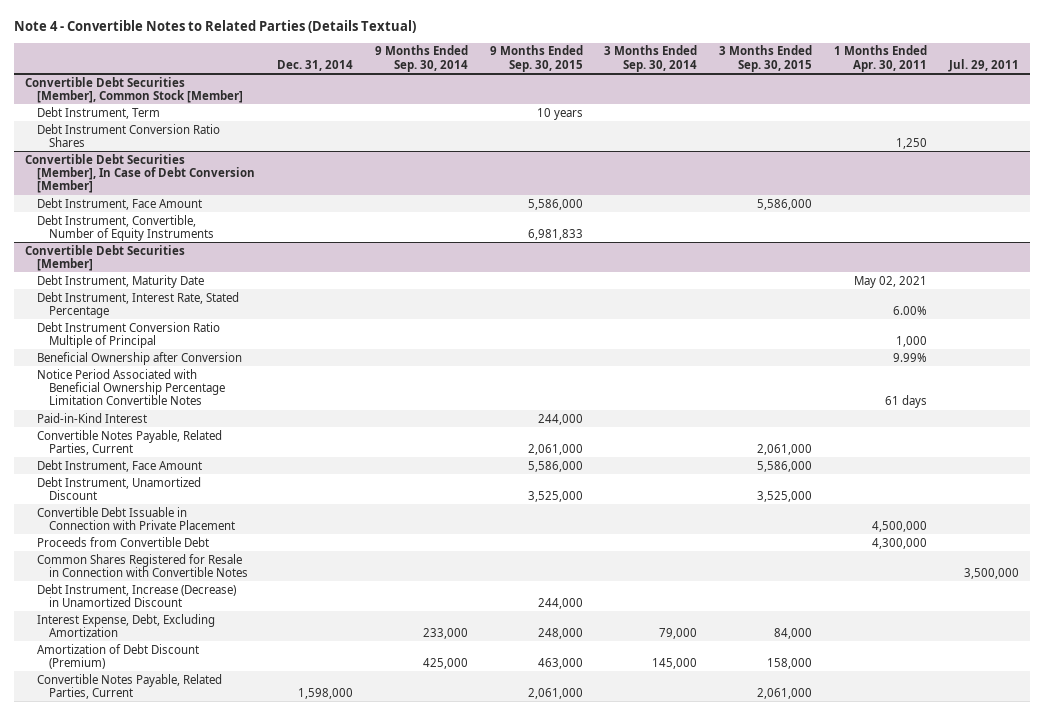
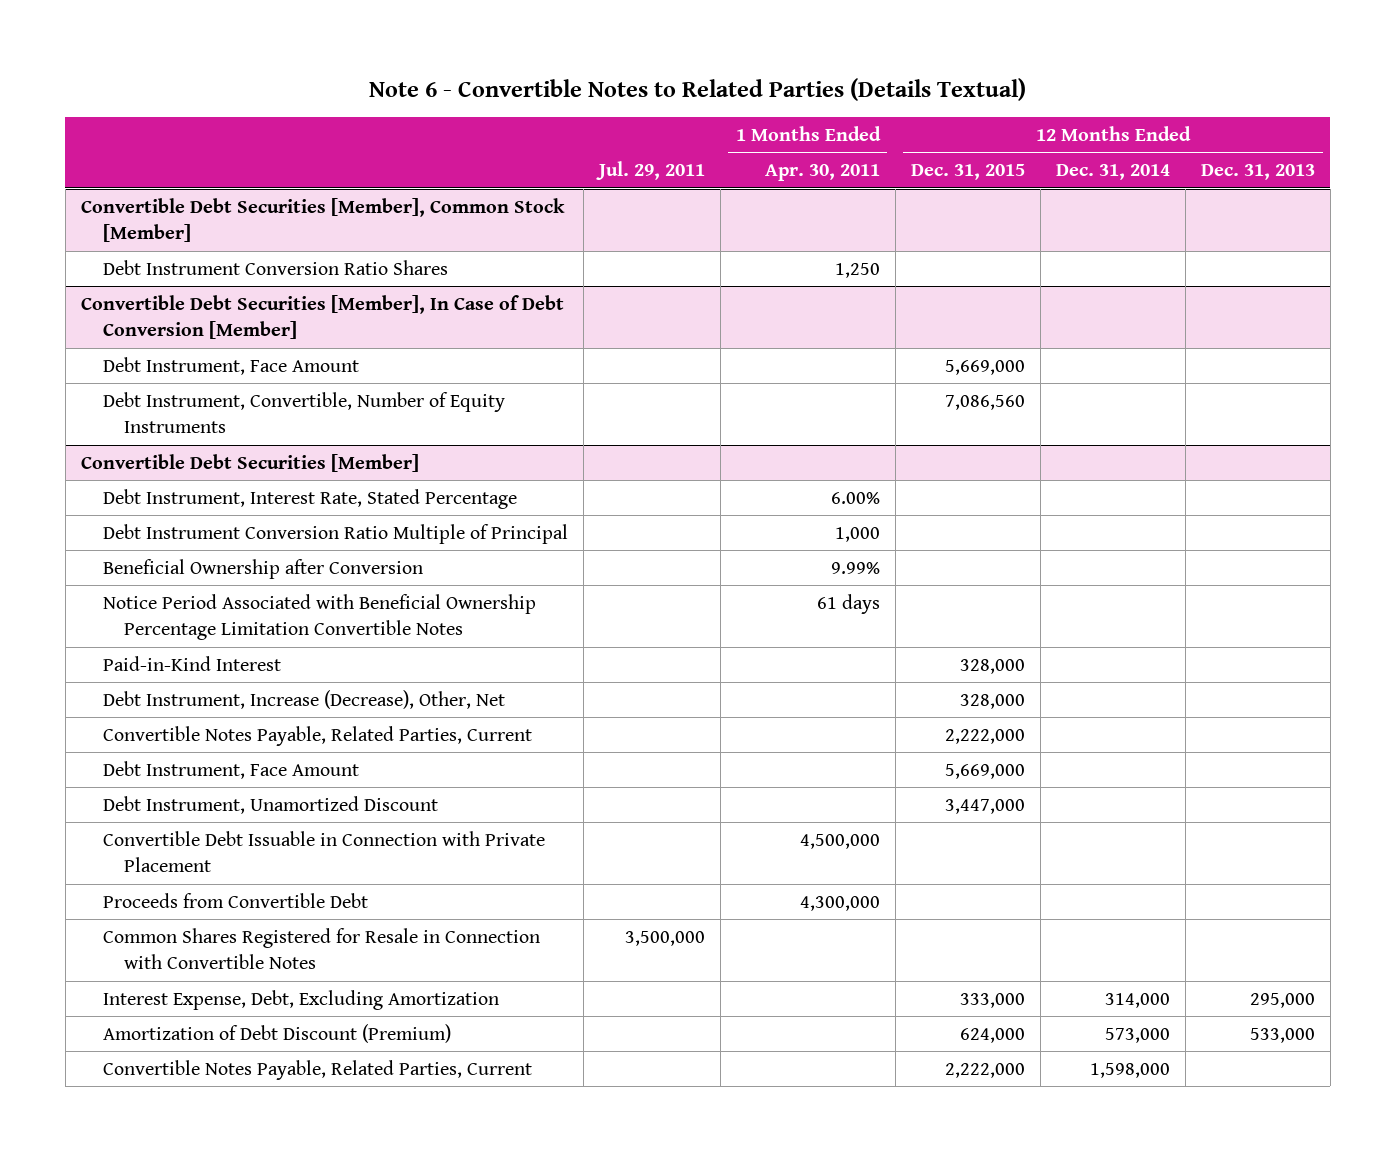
- Note 4 - Convertible Notes to Related Parties (Details Textual)
+ Note 6 - Convertible Notes to Related Parties (Details Textual)
- | Dec. 31, 2014 | 9 Months Ended Sep. 30, 2014 | 9 Months Ended Sep. 30, 2015 | 3 Months Ended Sep. 30, 2014 | 3 Months Ended Sep. 30, 2015 | 1 Months Ended Apr. 30, 2011 | Jul. 29, 2011
+ | Jul. 29, 2011 | 1 Months Ended Apr. 30, 2011 | 12 Months Ended Dec. 31, 2015 | 12 Months Ended Dec. 31, 2014 | 12 Months Ended Dec. 31, 2013
@ Convertible Debt Securities [Member], Common Stock [Member]
- Debt Instrument, Term | | | 10 years | | | |
@ Convertible Debt Securities [Member]
- Debt Instrument, Maturity Date | | | | | | May 02, 2021 |
+ Debt Instrument, Increase (Decrease), Other, Net | | | 328,000 | |
- Debt Instrument, Increase (Decrease) in Unamortized Discount | | | 244,000 | | | |

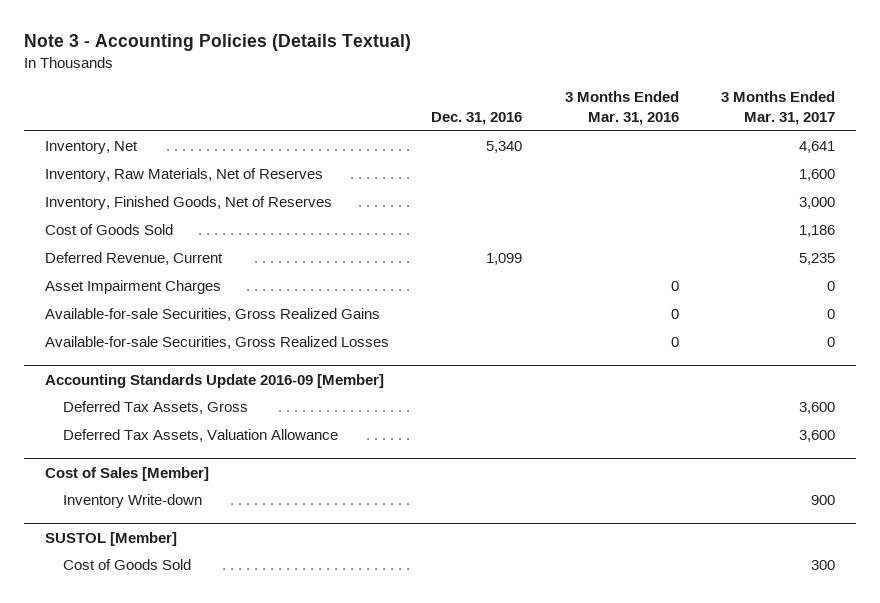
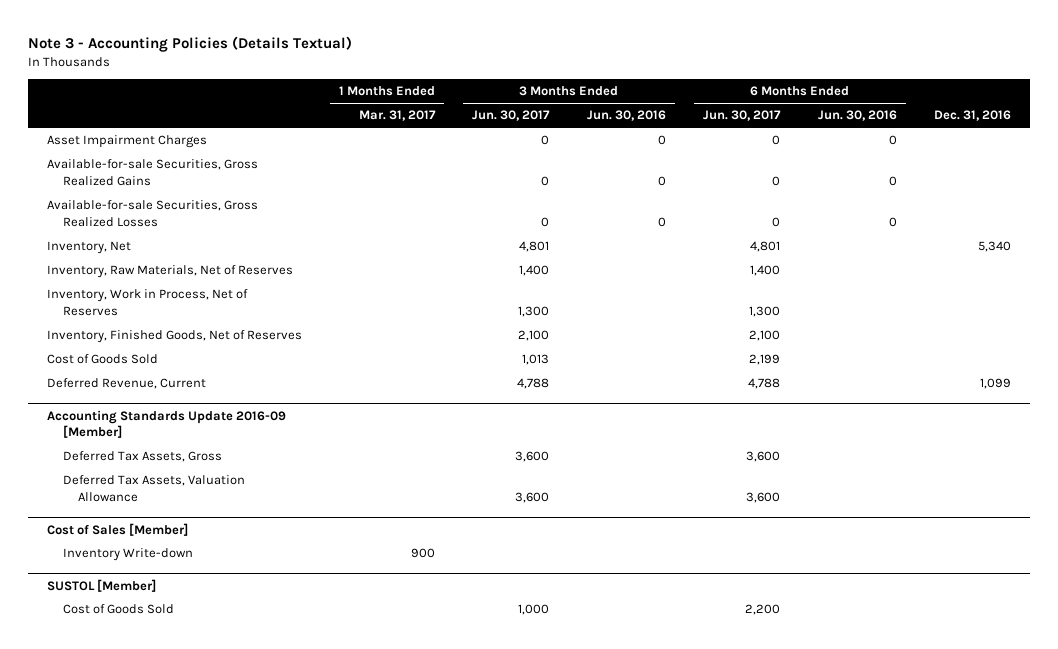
- | Dec. 31, 2016 | 3 Months Ended Mar. 31, 2016 | 3 Months Ended Mar. 31, 2017
+ | 1 Months Ended Mar. 31, 2017 | 3 Months Ended Jun. 30, 2017 | 3 Months Ended Jun. 30, 2016 | 6 Months Ended Jun. 30, 2017 | 6 Months Ended Jun. 30, 2016 | Dec. 31, 2016
moved up: Asset Impairment Charges | | 0 | 0 | 0 | 0 |
moved up: Available-for-sale Securities, Gross Realized Gains | | 0 | 0 | 0 | 0 |
moved up: Available-for-sale Securities, Gross Realized Losses | | 0 | 0 | 0 | 0 |
+ Inventory, Work in Process, Net of Reserves | | 1,300 | | 1,300 | |

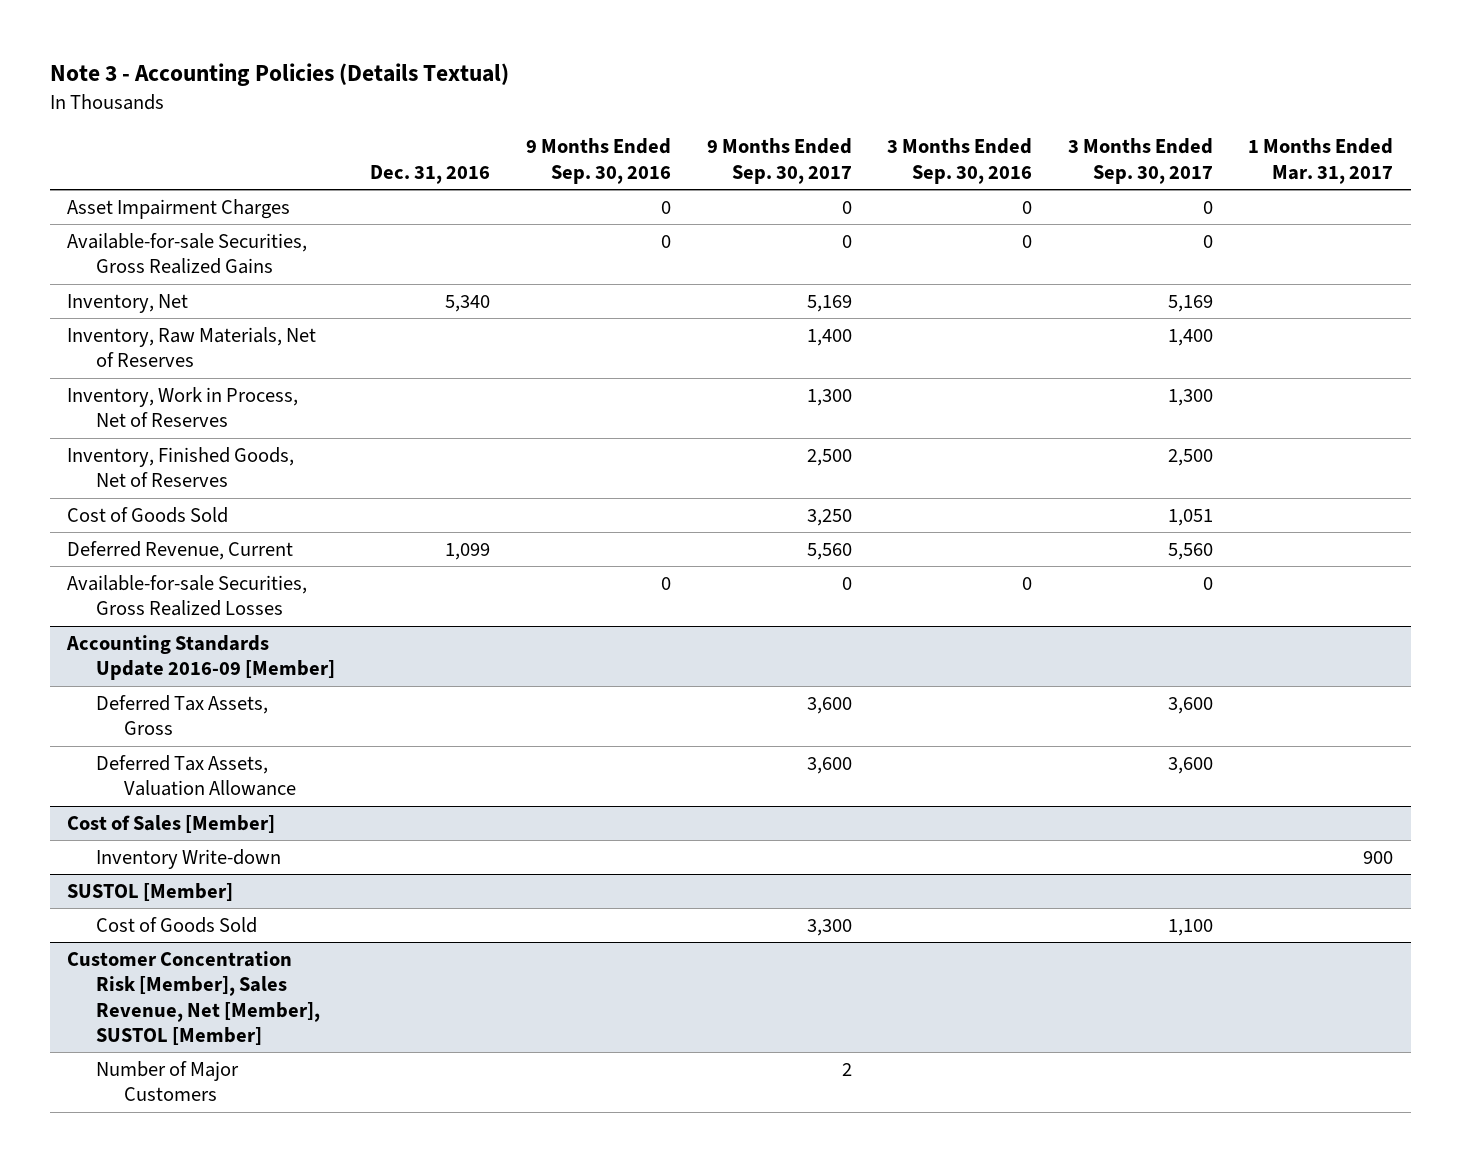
- | 1 Months Ended Mar. 31, 2017 | 3 Months Ended Jun. 30, 2017 | 3 Months Ended Jun. 30, 2016 | 6 Months Ended Jun. 30, 2017 | 6 Months Ended Jun. 30, 2016 | Dec. 31, 2016
+ | Dec. 31, 2016 | 9 Months Ended Sep. 30, 2016 | 9 Months Ended Sep. 30, 2017 | 3 Months Ended Sep. 30, 2016 | 3 Months Ended Sep. 30, 2017 | 1 Months Ended Mar. 31, 2017
moved down: Available-for-sale Securities, Gross Realized Losses | | 0 | 0 | 0 | 0 |
+ Customer Concentration Risk [Member], Sales Revenue, Net [Member], SUSTOL [Member]
+ Number of Major Customers | | | 2 | | |

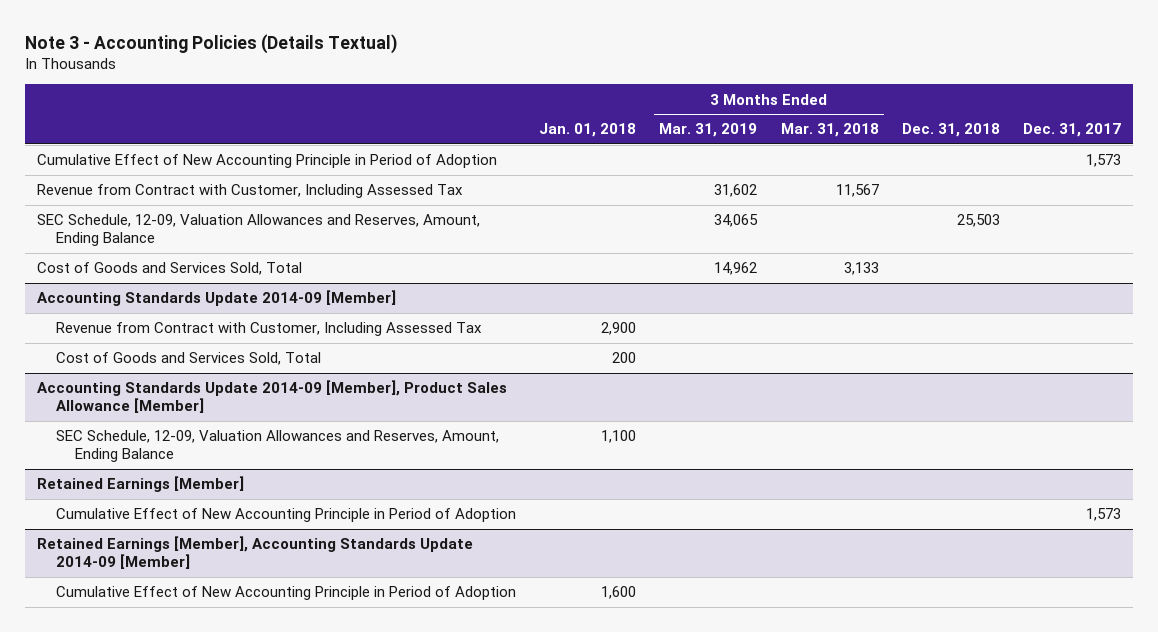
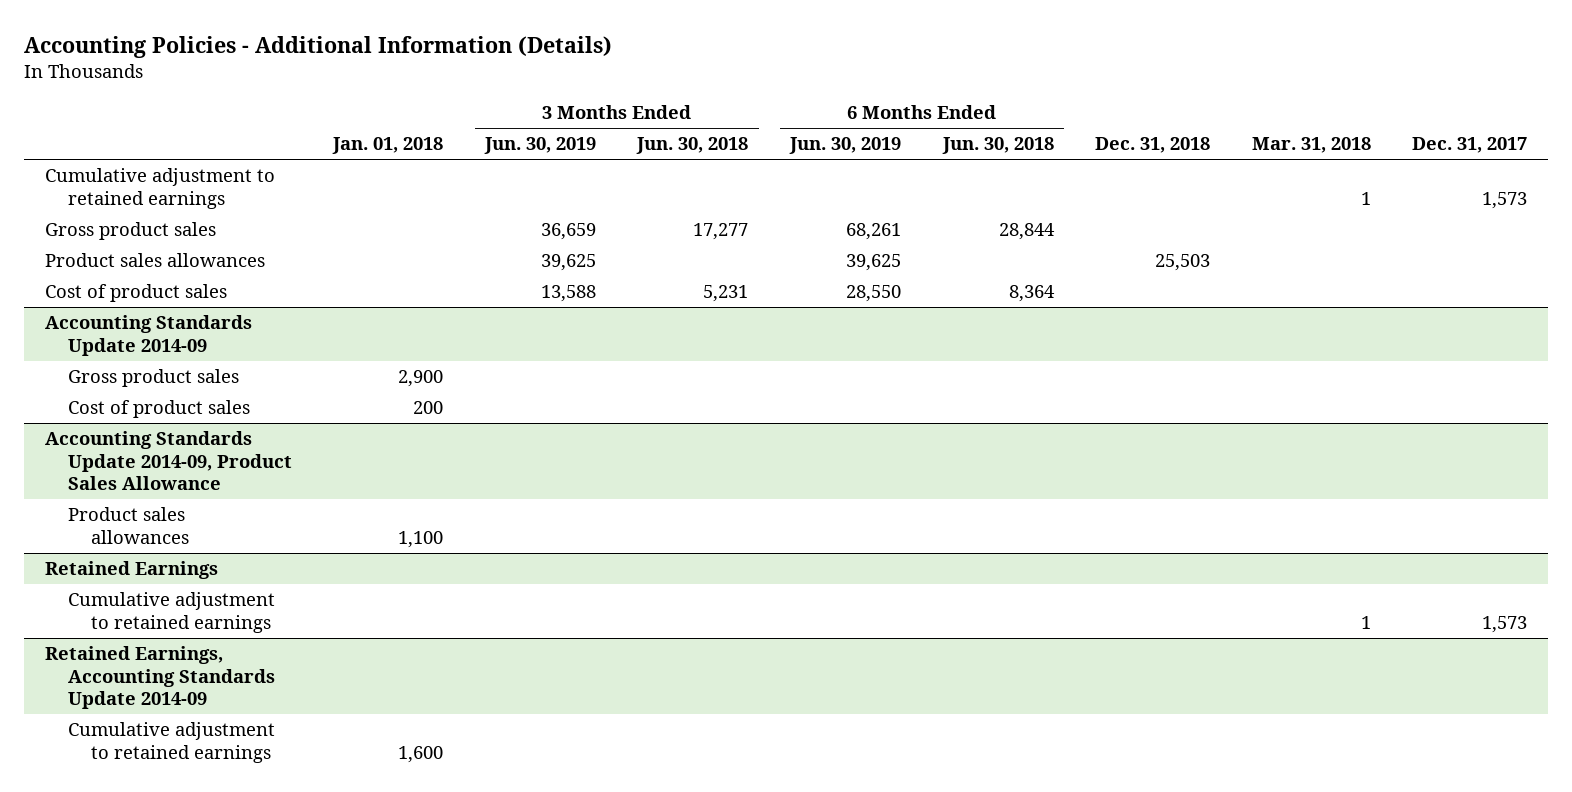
- Note 3 - Accounting Policies (Details Textual)
+ Accounting Policies - Additional Information (Details)
- | Jan. 01, 2018 | 3 Months Ended Mar. 31, 2019 | 3 Months Ended Mar. 31, 2018 | Dec. 31, 2018 | Dec. 31, 2017
+ | Jan. 01, 2018 | 3 Months Ended Jun. 30, 2019 | 3 Months Ended Jun. 30, 2018 | 6 Months Ended Jun. 30, 2019 | 6 Months Ended Jun. 30, 2018 | Dec. 31, 2018 | Mar. 31, 2018 | Dec. 31, 2017
- Cumulative Effect of New Accounting Principle in Period of Adoption | | | | | 1,573
- Revenue from Contract with Customer, Including Assessed Tax | | 31,602 | 11,567 | |
- SEC Schedule, 12-09, Valuation Allowances and Reserves, Amount, Ending Balance | | 34,065 | | 25,503 |
- Cost of Goods and Services Sold, Total | | 14,962 | 3,133 | |
- Accounting Standards Update 2014-09 [Member]
- Revenue from Contract with Customer, Including Assessed Tax | 2,900 | | | |
- Cost of Goods and Services Sold, Total | 200 | | | |
- Accounting Standards Update 2014-09 [Member], Product Sales Allowance [Member]
- SEC Schedule, 12-09, Valuation Allowances and Reserves, Amount, Ending Balance | 1,100 | | | |
- Retained Earnings [Member]
- Cumulative Effect of New Accounting Principle in Period of Adoption | | | | | 1,573
- Retained Earnings [Member], Accounting Standards Update 2014-09 [Member]
- Cumulative Effect of New Accounting Principle in Period of Adoption | 1,600 | | | |
+ Cumulative adjustment to retained earnings | | | | | | | 1 | 1,573
+ Gross product sales | | 36,659 | 17,277 | 68,261 | 28,844 | | |
+ Product sales allowances | | 39,625 | | 39,625 | | 25,503 | |
+ Cost of product sales | | 13,588 | 5,231 | 28,550 | 8,364 | | |
+ Accounting Standards Update 2014-09
+ Gross product sales | 2,900 | | | | | | |
+ Cost of product sales | 200 | | | | | | |
+ Accounting Standards Update 2014-09, Product Sales Allowance
+ Product sales allowances | 1,100 | | | | | | |
+ Retained Earnings
+ Cumulative adjustment to retained earnings | | | | | | | 1 | 1,573
+ Retained Earnings, Accounting Standards Update 2014-09
+ Cumulative adjustment to retained earnings | 1,600 | | | | | | |

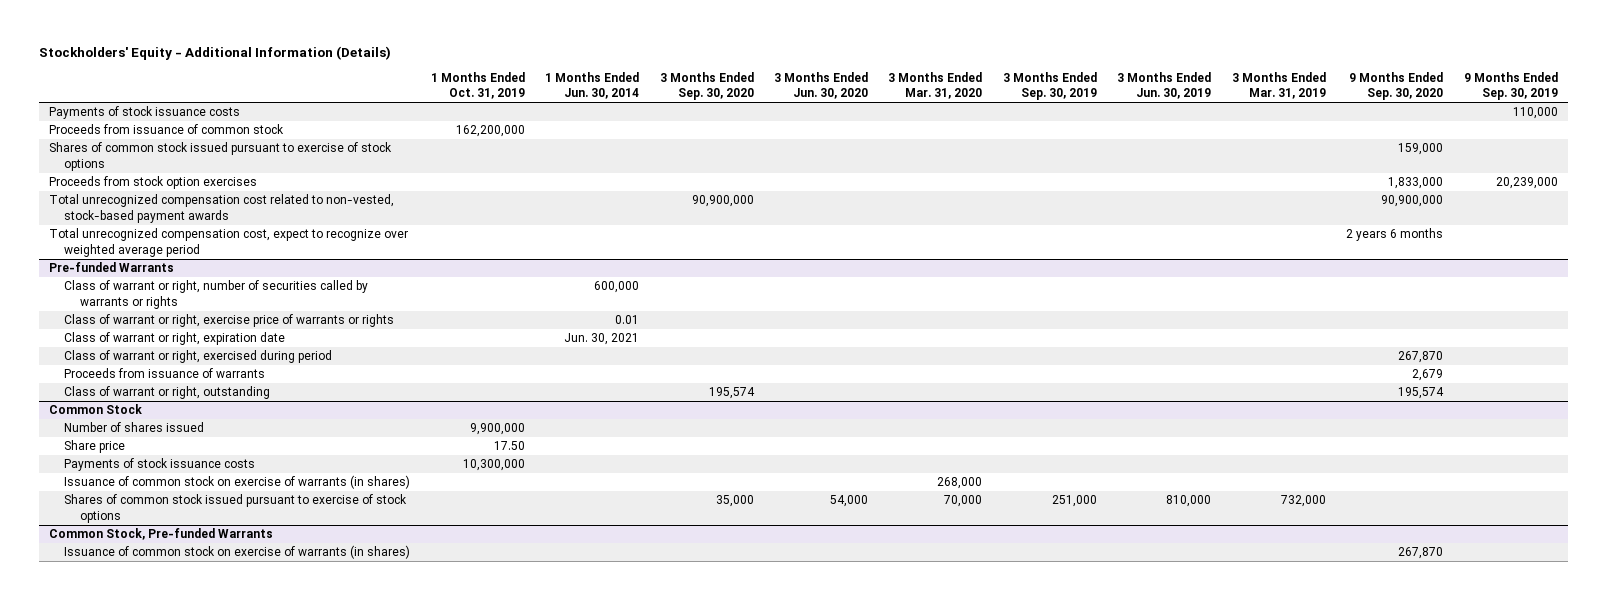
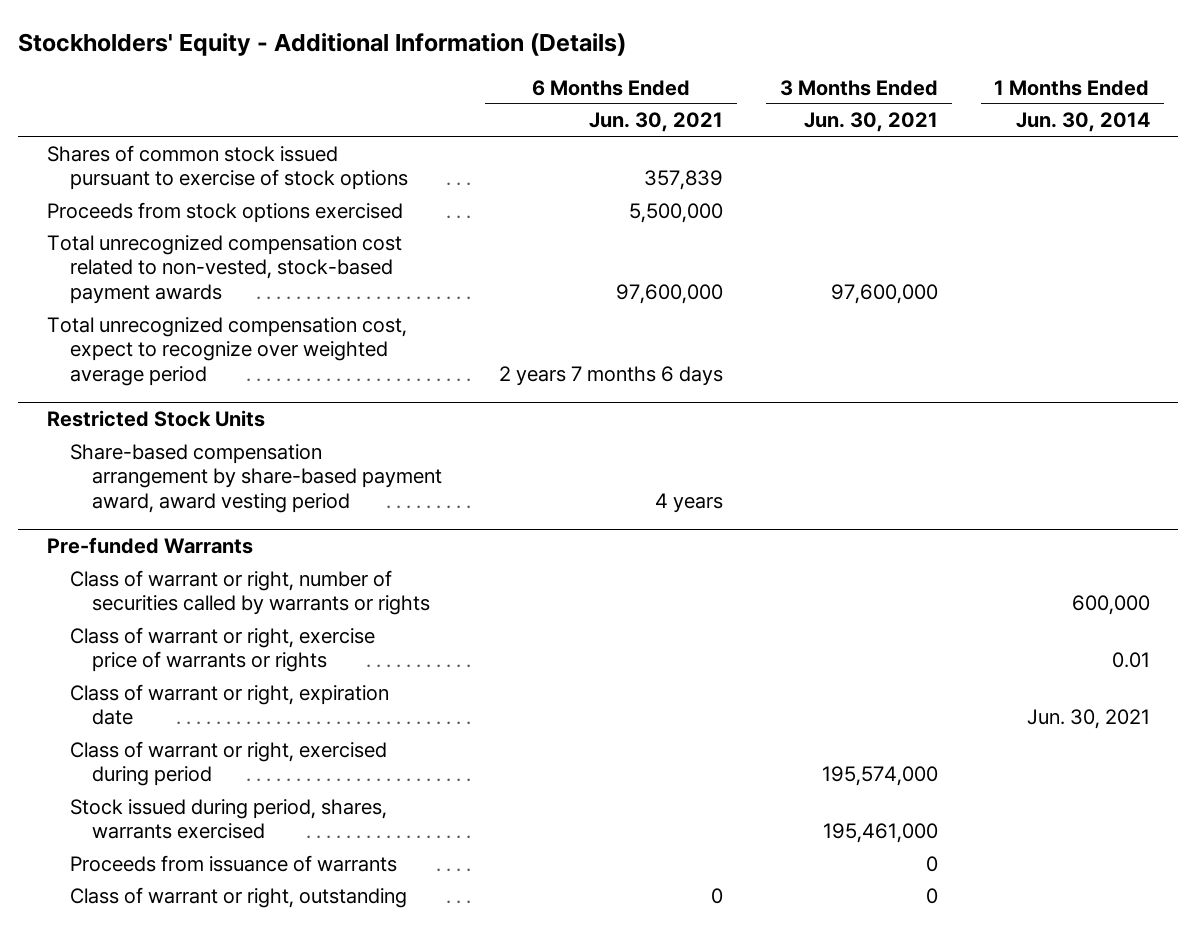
- | 1 Months Ended Oct. 31, 2019 | 1 Months Ended Jun. 30, 2014 | 3 Months Ended Sep. 30, 2020 | 3 Months Ended Jun. 30, 2020 | 3 Months Ended Mar. 31, 2020 | 3 Months Ended Sep. 30, 2019 | 3 Months Ended Jun. 30, 2019 | 3 Months Ended Mar. 31, 2019 | 9 Months Ended Sep. 30, 2020 | 9 Months Ended Sep. 30, 2019
+ | 6 Months Ended Jun. 30, 2021 | 3 Months Ended Jun. 30, 2021 | 1 Months Ended Jun. 30, 2014
- Payments of stock issuance costs | | | | | | | | | | 110,000
- Proceeds from issuance of common stock | 162,200,000 | | | | | | | | |
- Proceeds from stock option exercises | | | | | | | | | 1,833,000 | 20,239,000
+ Proceeds from stock options exercised | 5,500,000 | |
+ Restricted Stock Units
+ Share-based compensation arrangement by share-based payment award, award vesting period | 4 years | |
@ Pre-funded Warrants
+ Stock issued during period, shares, warrants exercised | | 195,461,000 |
- Common Stock
- Number of shares issued | 9,900,000 | | | | | | | | |
- Share price | 17.50 | | | | | | | | |
- Payments of stock issuance costs | 10,300,000 | | | | | | | | |
- Issuance of common stock on exercise of warrants (in shares) | | | | | 268,000 | | | | |
- Shares of common stock issued pursuant to exercise of stock options | | | 35,000 | 54,000 | 70,000 | 251,000 | 810,000 | 732,000 | |
- Common Stock, Pre-funded Warrants
- Issuance of common stock on exercise of warrants (in shares) | | | | | | | | | 267,870 |

